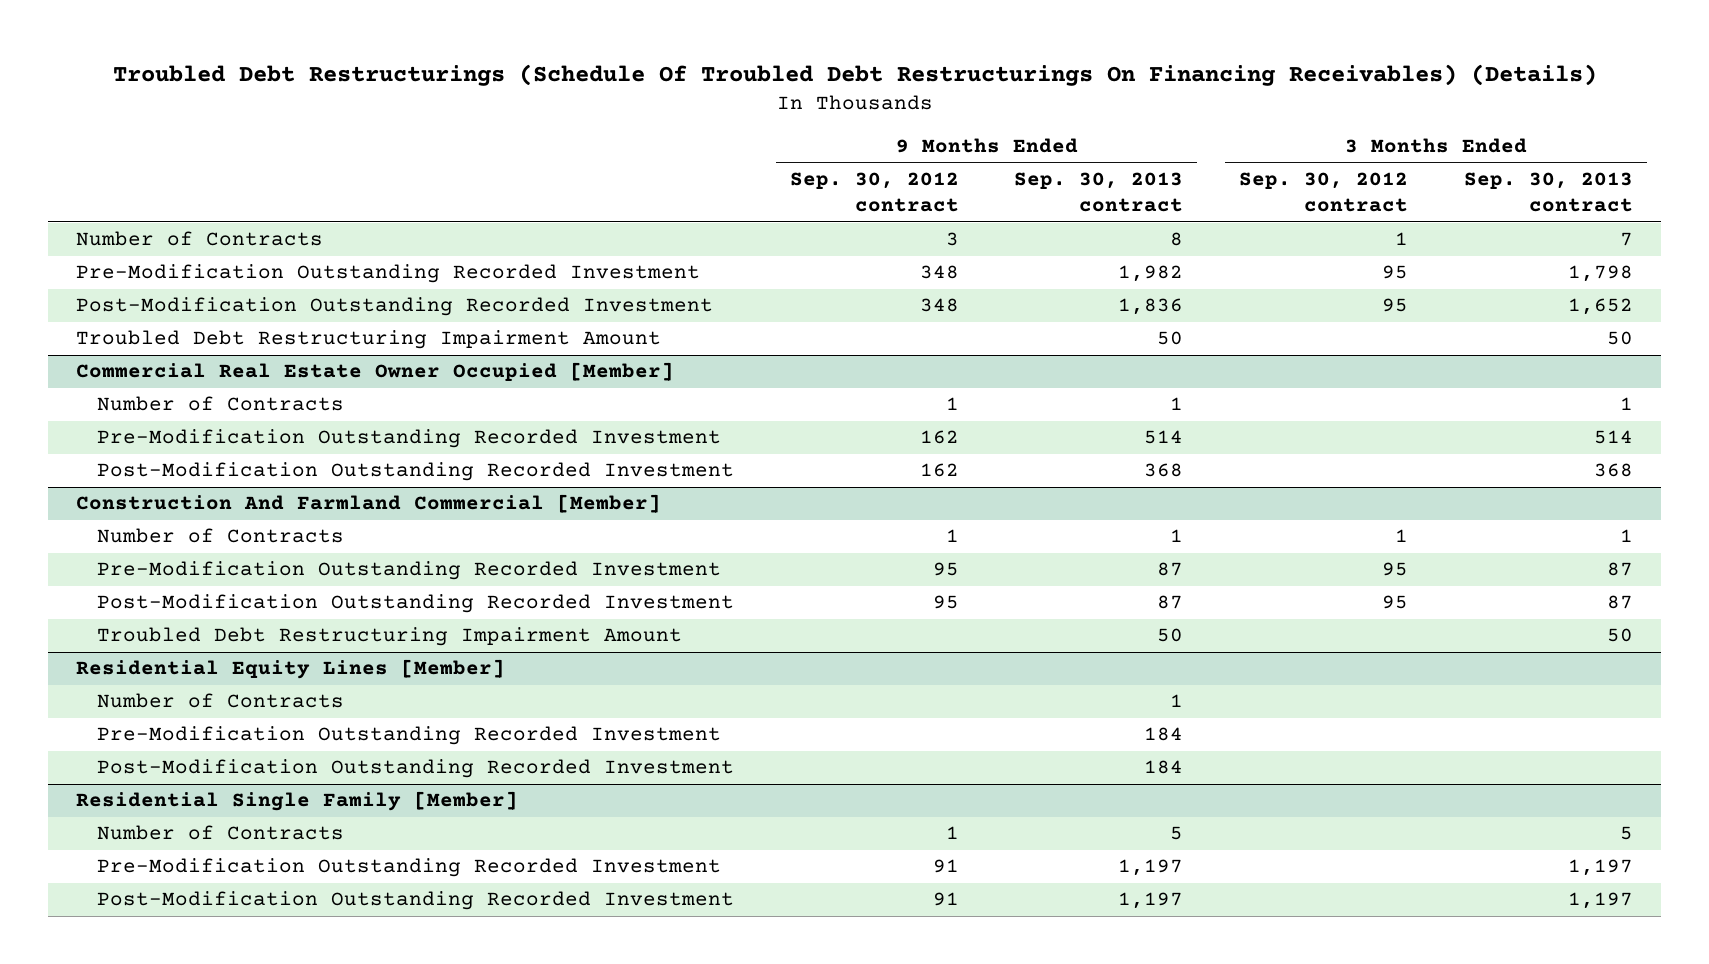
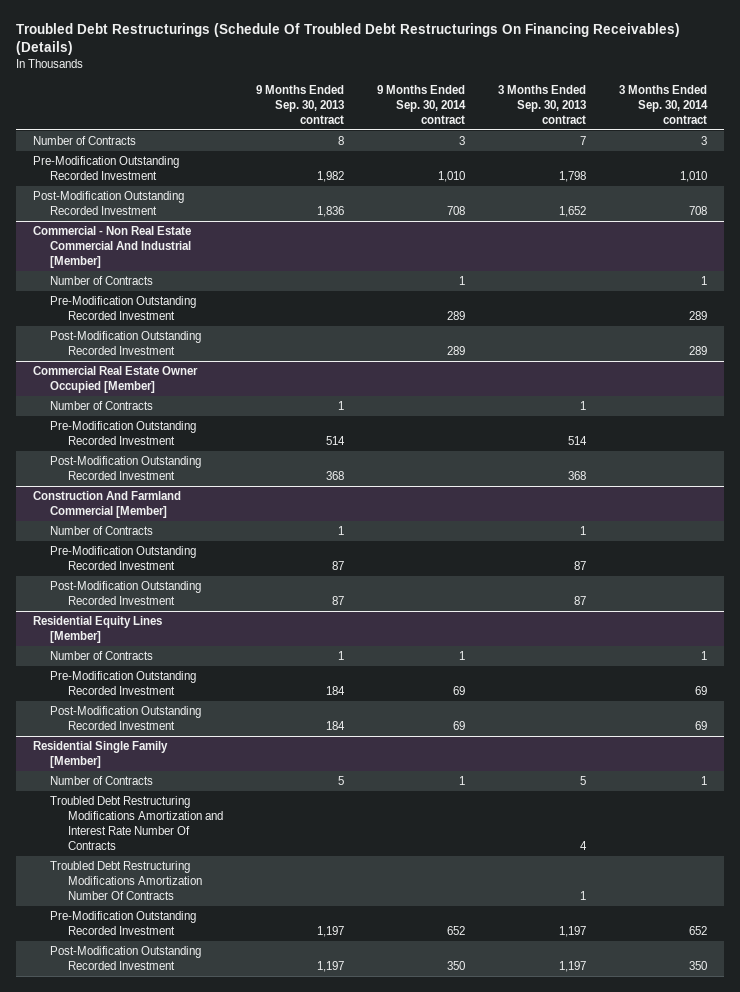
- | 9 Months Ended Sep. 30, 2012 contract | 9 Months Ended Sep. 30, 2013 contract | 3 Months Ended Sep. 30, 2012 contract | 3 Months Ended Sep. 30, 2013 contract
+ | 9 Months Ended Sep. 30, 2013 contract | 9 Months Ended Sep. 30, 2014 contract | 3 Months Ended Sep. 30, 2013 contract | 3 Months Ended Sep. 30, 2014 contract
- Troubled Debt Restructuring Impairment Amount | | 50 | | 50
+ Commercial - Non Real Estate Commercial And Industrial [Member]
+ Number of Contracts | | 1 | | 1
+ Pre-Modification Outstanding Recorded Investment | | 289 | | 289
+ Post-Modification Outstanding Recorded Investment | | 289 | | 289
@ Construction And Farmland Commercial [Member]
- Troubled Debt Restructuring Impairment Amount | | 50 | | 50
@ Residential Single Family [Member]
+ Troubled Debt Restructuring Modifications Amortization and Interest Rate Number Of Contracts | | | 4 |
+ Troubled Debt Restructuring Modifications Amortization Number Of Contracts | | | 1 |

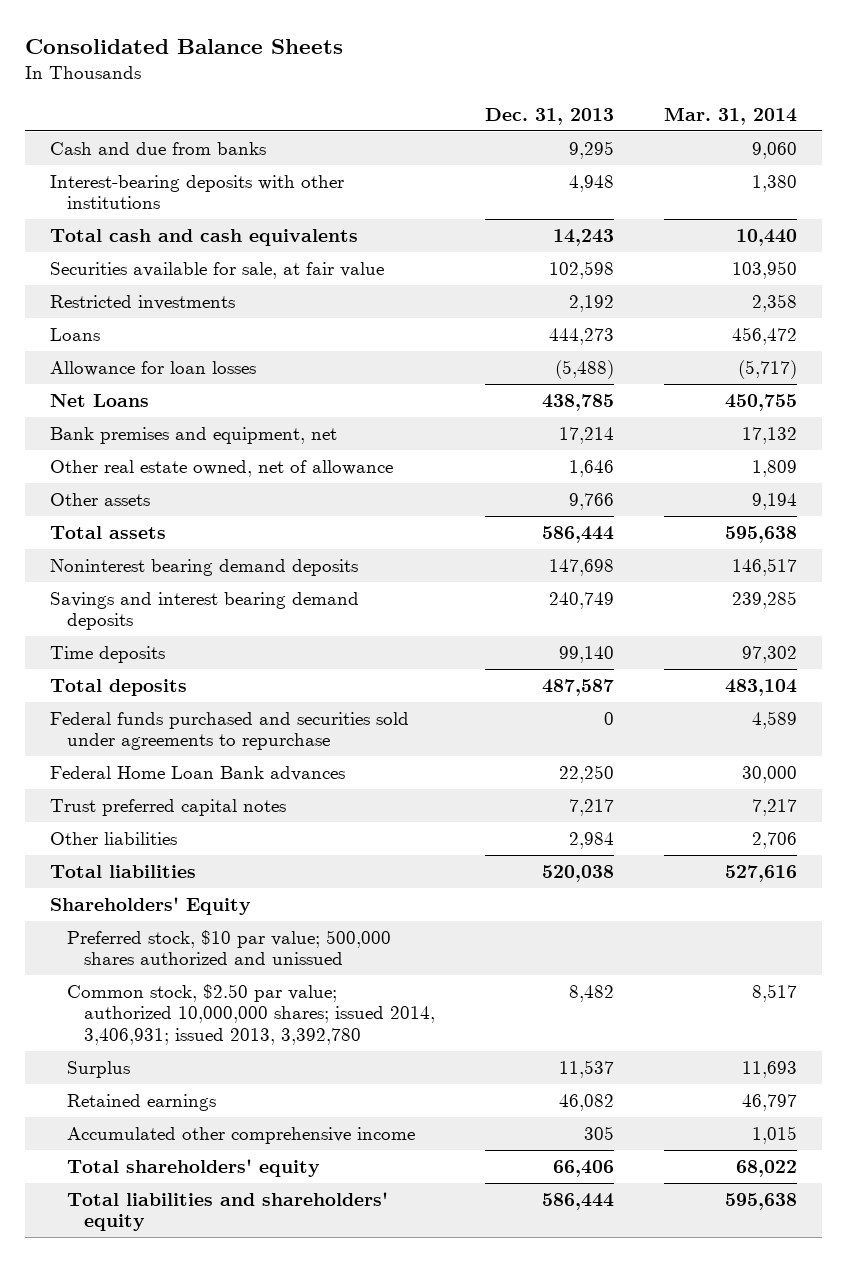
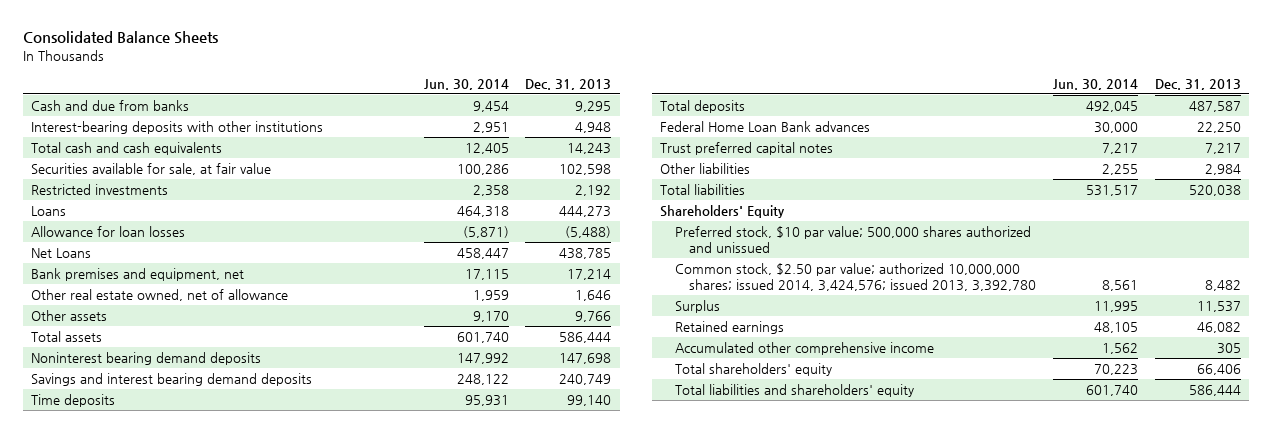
- | Dec. 31, 2013 | Mar. 31, 2014
+ | Jun. 30, 2014 | Dec. 31, 2013
- Federal funds purchased and securities sold under agreements to repurchase | 0 | 4,589
- Common stock, $2.50 par value; authorized 10,000,000 shares; issued 2014, 3,406,931; issued 2013, 3,392,780 | 8,482 | 8,517
+ Common stock, $2.50 par value; authorized 10,000,000 shares; issued 2014, 3,424,576; issued 2013, 3,392,780 | 8,561 | 8,482

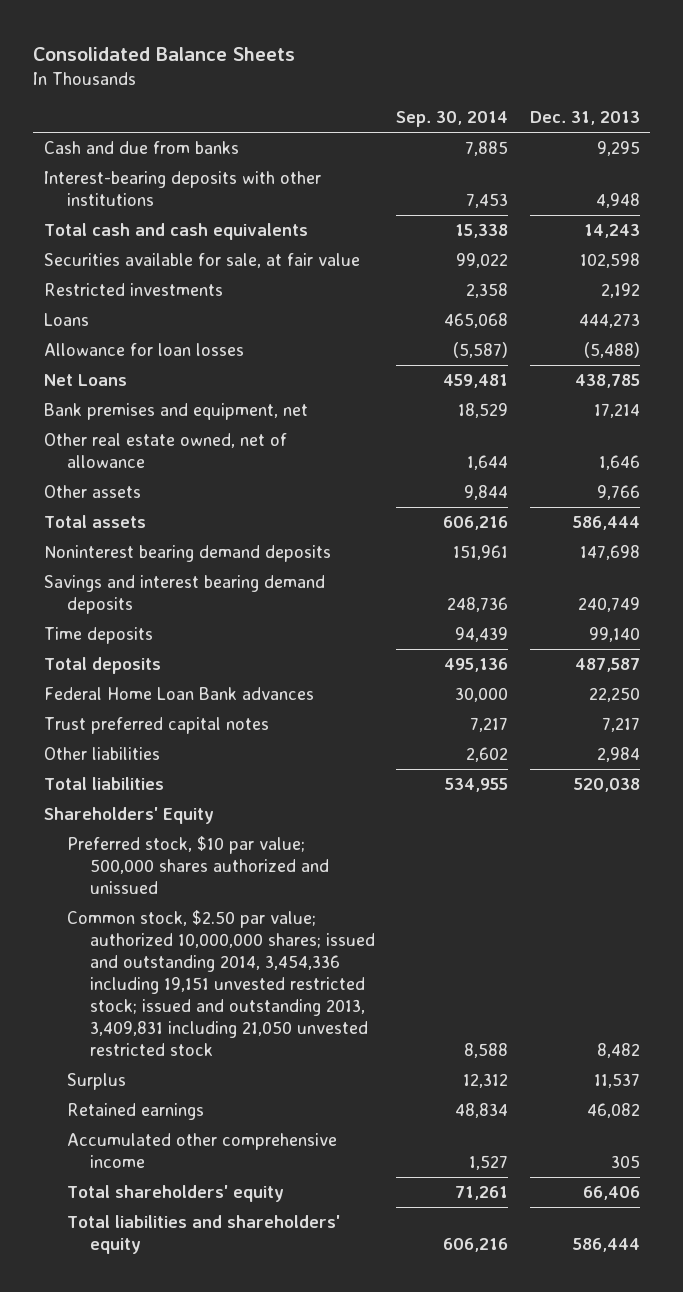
- | Jun. 30, 2014 | Dec. 31, 2013
+ | Sep. 30, 2014 | Dec. 31, 2013
- Common stock, $2.50 par value; authorized 10,000,000 shares; issued 2014, 3,424,576; issued 2013, 3,392,780 | 8,561 | 8,482
+ Common stock, $2.50 par value; authorized 10,000,000 shares; issued and outstanding 2014, 3,454,336 including 19,151 unvested restricted stock; issued and outstanding 2013, 3,409,831 including 21,050 unvested restricted stock | 8,588 | 8,482

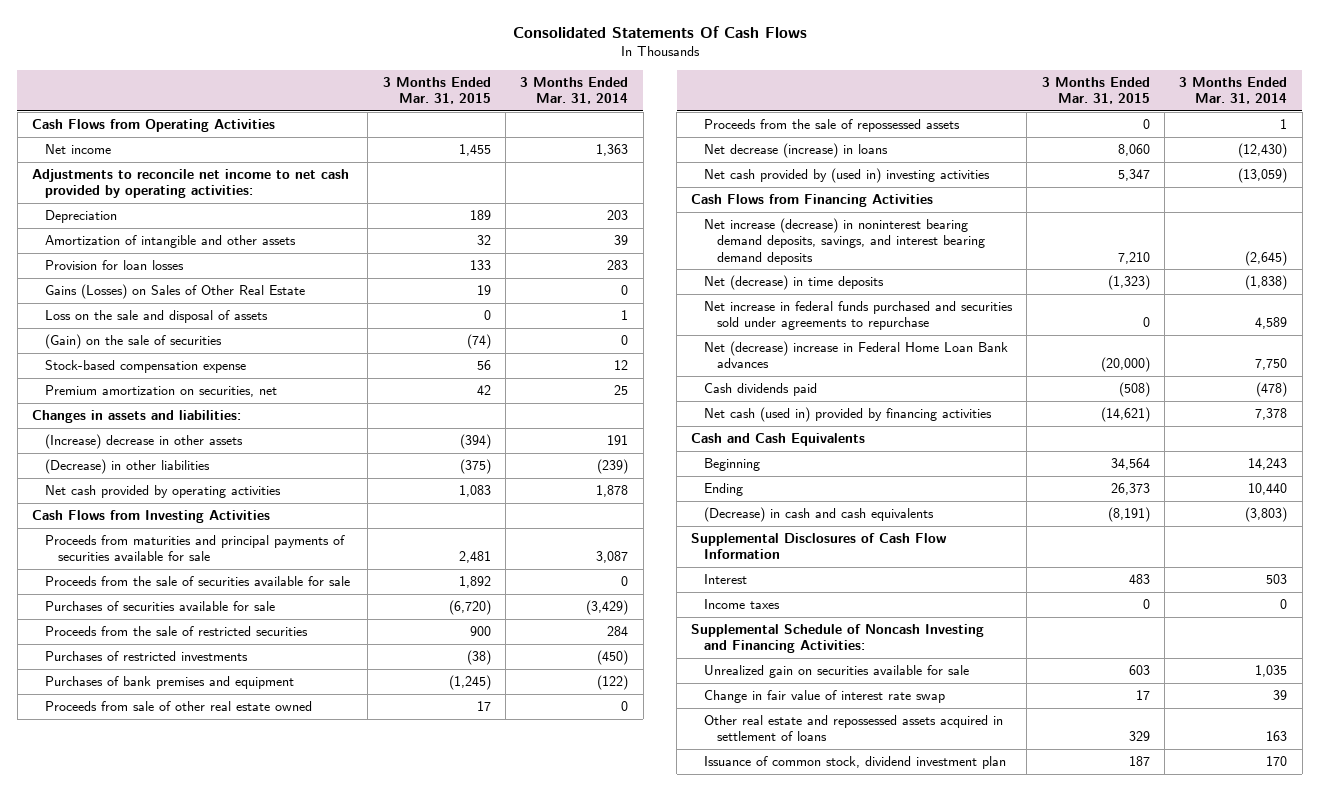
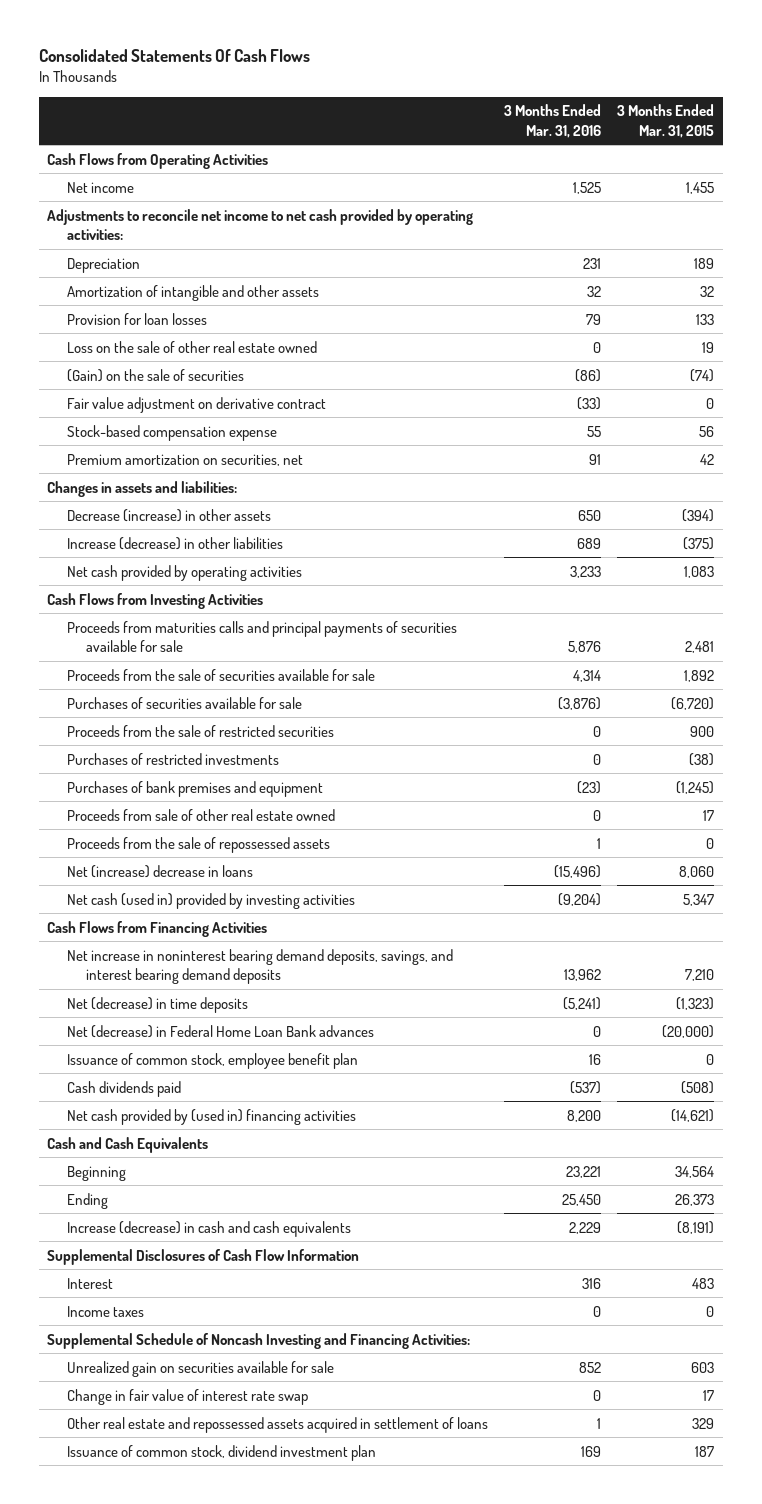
- | 3 Months Ended Mar. 31, 2015 | 3 Months Ended Mar. 31, 2014
+ | 3 Months Ended Mar. 31, 2016 | 3 Months Ended Mar. 31, 2015
- Gains (Losses) on Sales of Other Real Estate | 19 | 0
- Loss on the sale and disposal of assets | 0 | 1
+ Loss on the sale of other real estate owned | 0 | 19
+ Fair value adjustment on derivative contract | (33) | 0
- (Increase) decrease in other assets | (394) | 191
- (Decrease) in other liabilities | (375) | (239)
+ Decrease (increase) in other assets | 650 | (394)
+ Increase (decrease) in other liabilities | 689 | (375)
- Proceeds from maturities and principal payments of securities available for sale | 2,481 | 3,087
+ Proceeds from maturities calls and principal payments of securities available for sale | 5,876 | 2,481
- Net decrease (increase) in loans | 8,060 | (12,430)
- Net cash provided by (used in) investing activities | 5,347 | (13,059)
+ Net (increase) decrease in loans | (15,496) | 8,060
+ Net cash (used in) provided by investing activities | (9,204) | 5,347
- Net increase (decrease) in noninterest bearing demand deposits, savings, and interest bearing demand deposits | 7,210 | (2,645)
+ Net increase in noninterest bearing demand deposits, savings, and interest bearing demand deposits | 13,962 | 7,210
- Net increase in federal funds purchased and securities sold under agreements to repurchase | 0 | 4,589
- Net (decrease) increase in Federal Home Loan Bank advances | (20,000) | 7,750
+ Net (decrease) in Federal Home Loan Bank advances | 0 | (20,000)
+ Issuance of common stock, employee benefit plan | 16 | 0
- Net cash (used in) provided by financing activities | (14,621) | 7,378
+ Net cash provided by (used in) financing activities | 8,200 | (14,621)
- (Decrease) in cash and cash equivalents | (8,191) | (3,803)
+ Increase (decrease) in cash and cash equivalents | 2,229 | (8,191)

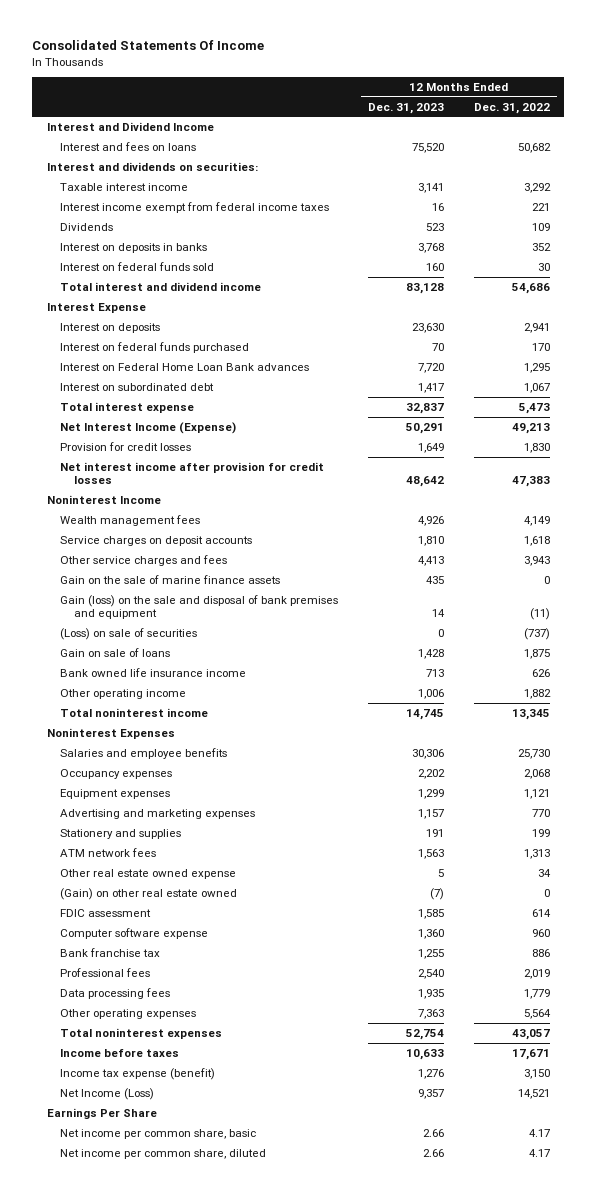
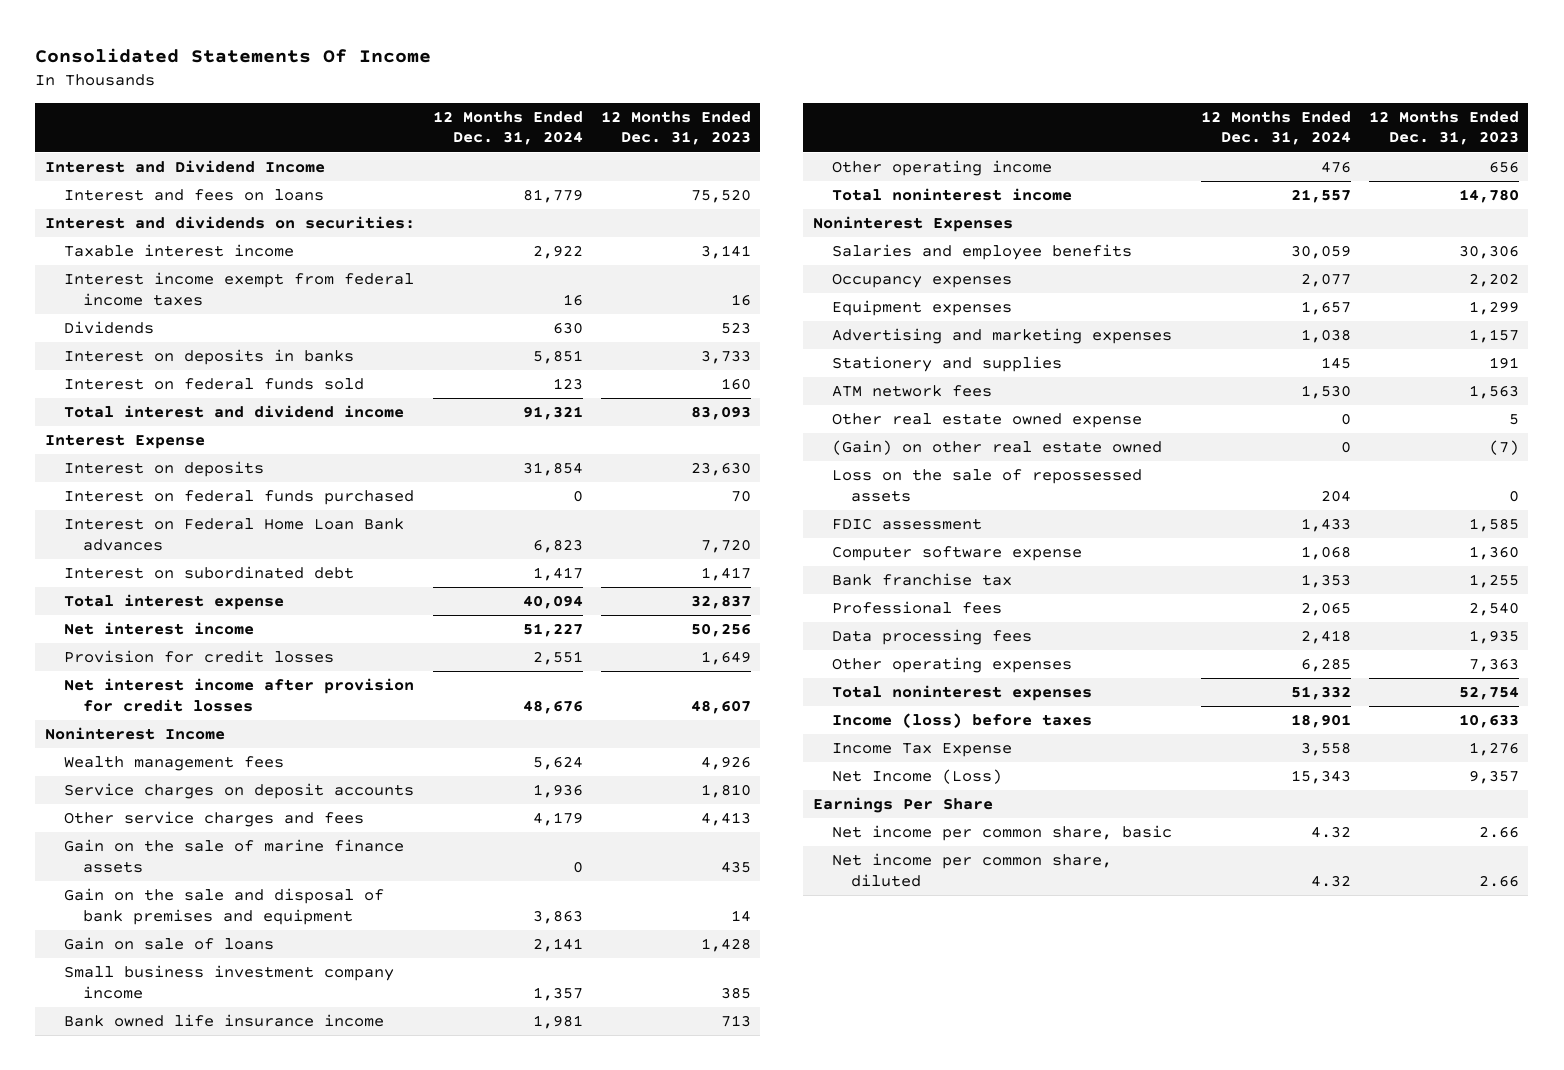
- | 12 Months Ended Dec. 31, 2023 | 12 Months Ended Dec. 31, 2022
+ | 12 Months Ended Dec. 31, 2024 | 12 Months Ended Dec. 31, 2023
- Interest on deposits in banks | 3,768 | 352
+ Interest on deposits in banks | 5,851 | 3,733
- Total interest and dividend income | 83,128 | 54,686
+ Total interest and dividend income | 91,321 | 83,093
- Net Interest Income (Expense) | 50,291 | 49,213
+ Net interest income | 51,227 | 50,256
- Net interest income after provision for credit losses | 48,642 | 47,383
+ Net interest income after provision for credit losses | 48,676 | 48,607
- Gain (loss) on the sale and disposal of bank premises and equipment | 14 | (11)
- (Loss) on sale of securities | 0 | (737)
+ Gain on the sale and disposal of bank premises and equipment | 3,863 | 14
+ Small business investment company income | 1,357 | 385
- Other operating income | 1,006 | 1,882
- Total noninterest income | 14,745 | 13,345
+ Other operating income | 476 | 656
+ Total noninterest income | 21,557 | 14,780
+ Loss on the sale of repossessed assets | 204 | 0
- Income before taxes | 10,633 | 17,671
- Income tax expense (benefit) | 1,276 | 3,150
+ Income (loss) before taxes | 18,901 | 10,633
+ Income Tax Expense | 3,558 | 1,276

